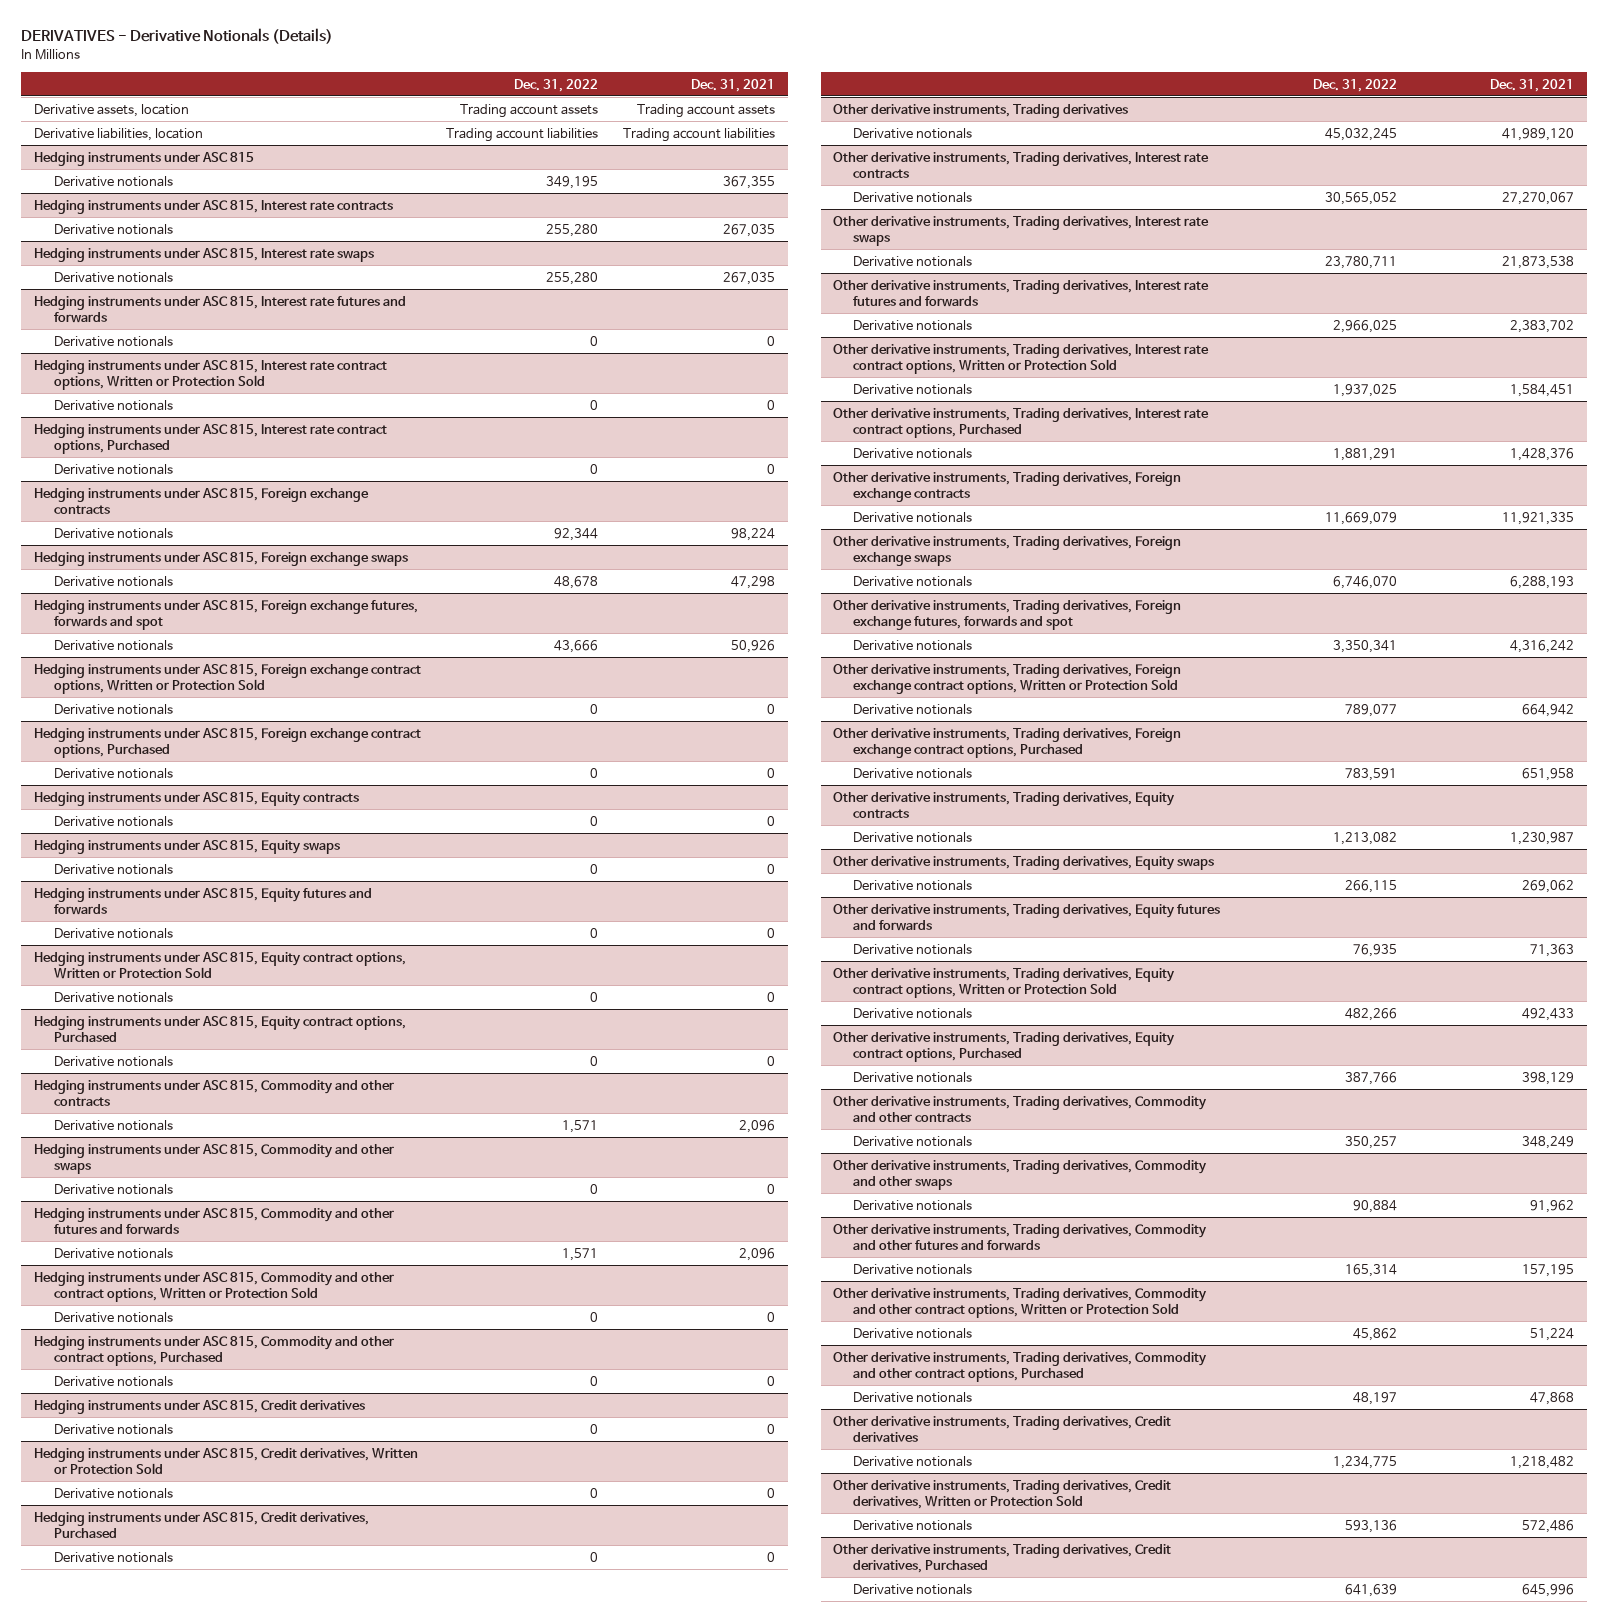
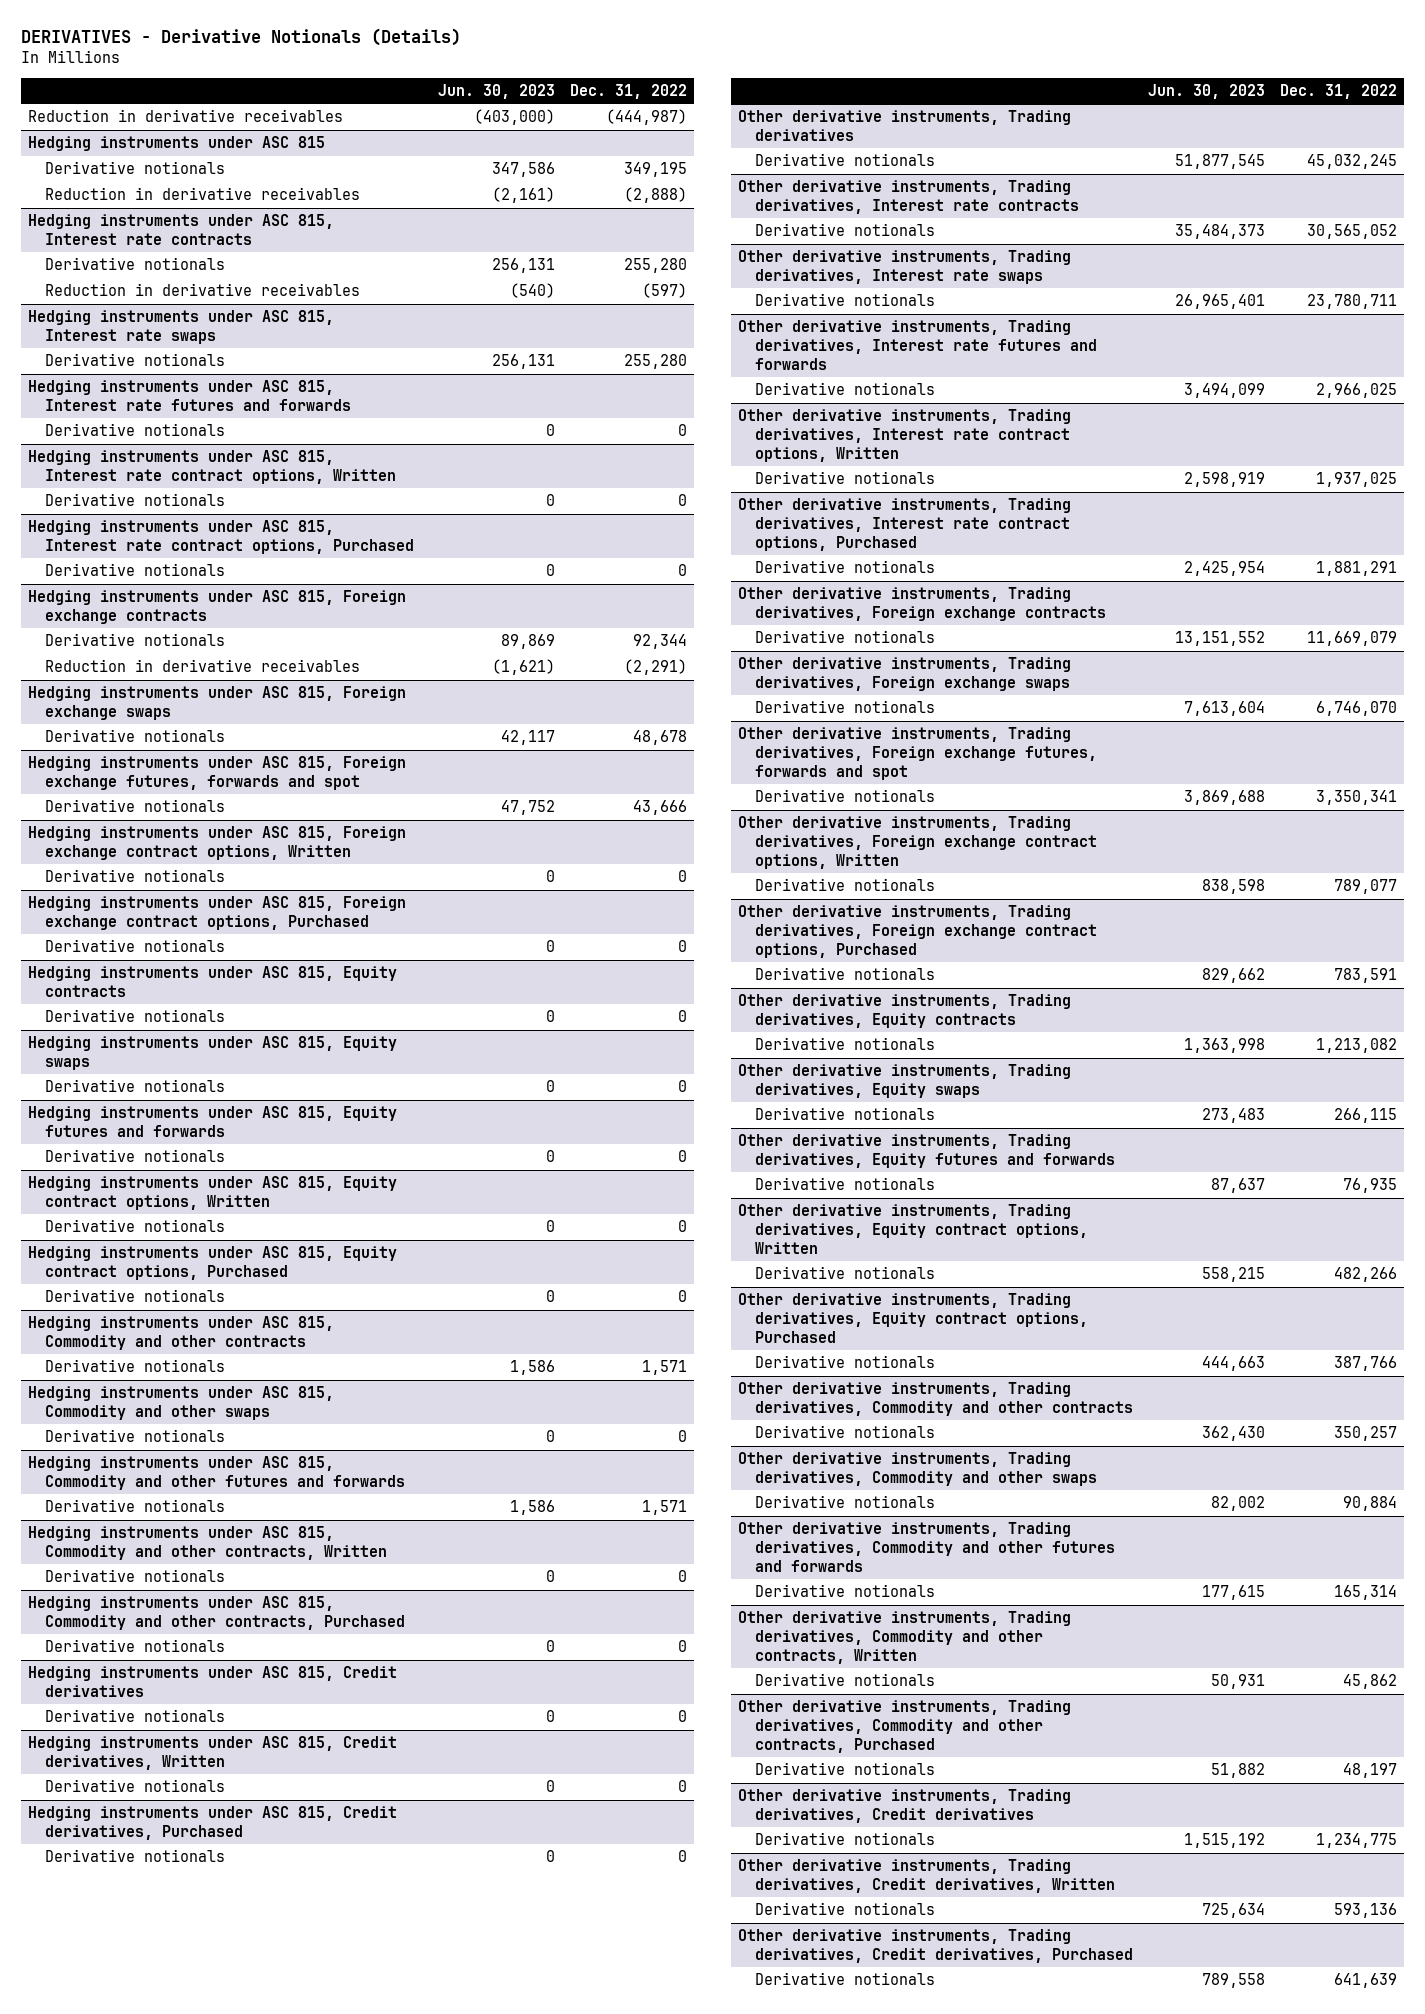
- | Dec. 31, 2022 | Dec. 31, 2021
+ | Jun. 30, 2023 | Dec. 31, 2022
- Derivative assets, location | Trading account assets | Trading account assets
- Derivative liabilities, location | Trading account liabilities | Trading account liabilities
+ Reduction in derivative receivables | (403,000) | (444,987)
@ Hedging instruments under ASC 815
+ Reduction in derivative receivables | (2,161) | (2,888)
@ Hedging instruments under ASC 815, Interest rate contracts
+ Reduction in derivative receivables | (540) | (597)
- Hedging instruments under ASC 815, Interest rate contract options, Written or Protection Sold
+ Hedging instruments under ASC 815, Interest rate contract options, Written
@ Hedging instruments under ASC 815, Foreign exchange contracts
+ Reduction in derivative receivables | (1,621) | (2,291)
- Hedging instruments under ASC 815, Foreign exchange contract options, Written or Protection Sold
+ Hedging instruments under ASC 815, Foreign exchange contract options, Written
- Hedging instruments under ASC 815, Equity contract options, Written or Protection Sold
+ Hedging instruments under ASC 815, Equity contract options, Written
- Hedging instruments under ASC 815, Commodity and other contract options, Written or Protection Sold
+ Hedging instruments under ASC 815, Commodity and other contracts, Written
- Hedging instruments under ASC 815, Commodity and other contract options, Purchased
+ Hedging instruments under ASC 815, Commodity and other contracts, Purchased
- Hedging instruments under ASC 815, Credit derivatives, Written or Protection Sold
+ Hedging instruments under ASC 815, Credit derivatives, Written
- Other derivative instruments, Trading derivatives, Interest rate contract options, Written or Protection Sold
+ Other derivative instruments, Trading derivatives, Interest rate contract options, Written
- Other derivative instruments, Trading derivatives, Foreign exchange contract options, Written or Protection Sold
+ Other derivative instruments, Trading derivatives, Foreign exchange contract options, Written
- Other derivative instruments, Trading derivatives, Equity contract options, Written or Protection Sold
+ Other derivative instruments, Trading derivatives, Equity contract options, Written
- Other derivative instruments, Trading derivatives, Commodity and other contract options, Written or Protection Sold
+ Other derivative instruments, Trading derivatives, Commodity and other contracts, Written
- Other derivative instruments, Trading derivatives, Commodity and other contract options, Purchased
+ Other derivative instruments, Trading derivatives, Commodity and other contracts, Purchased
- Other derivative instruments, Trading derivatives, Credit derivatives, Written or Protection Sold
+ Other derivative instruments, Trading derivatives, Credit derivatives, Written

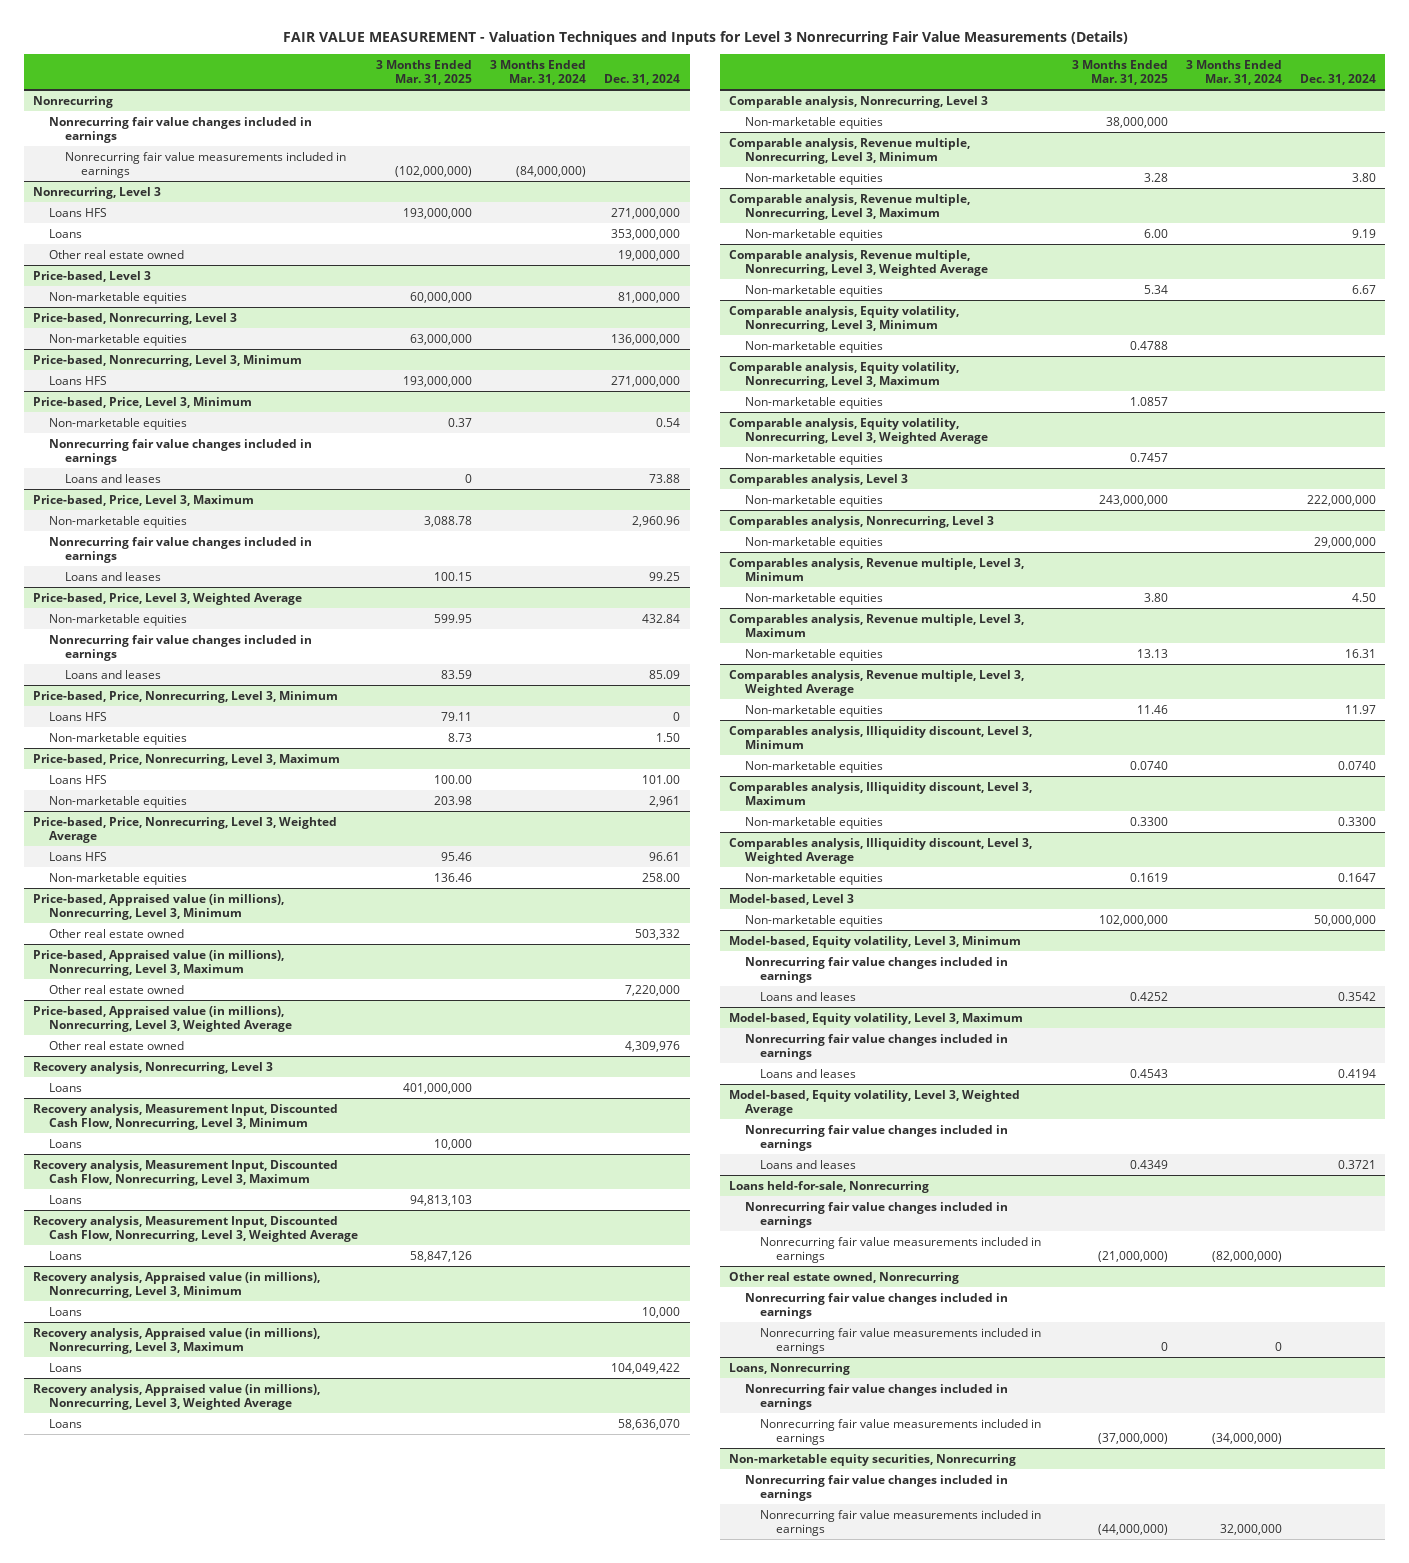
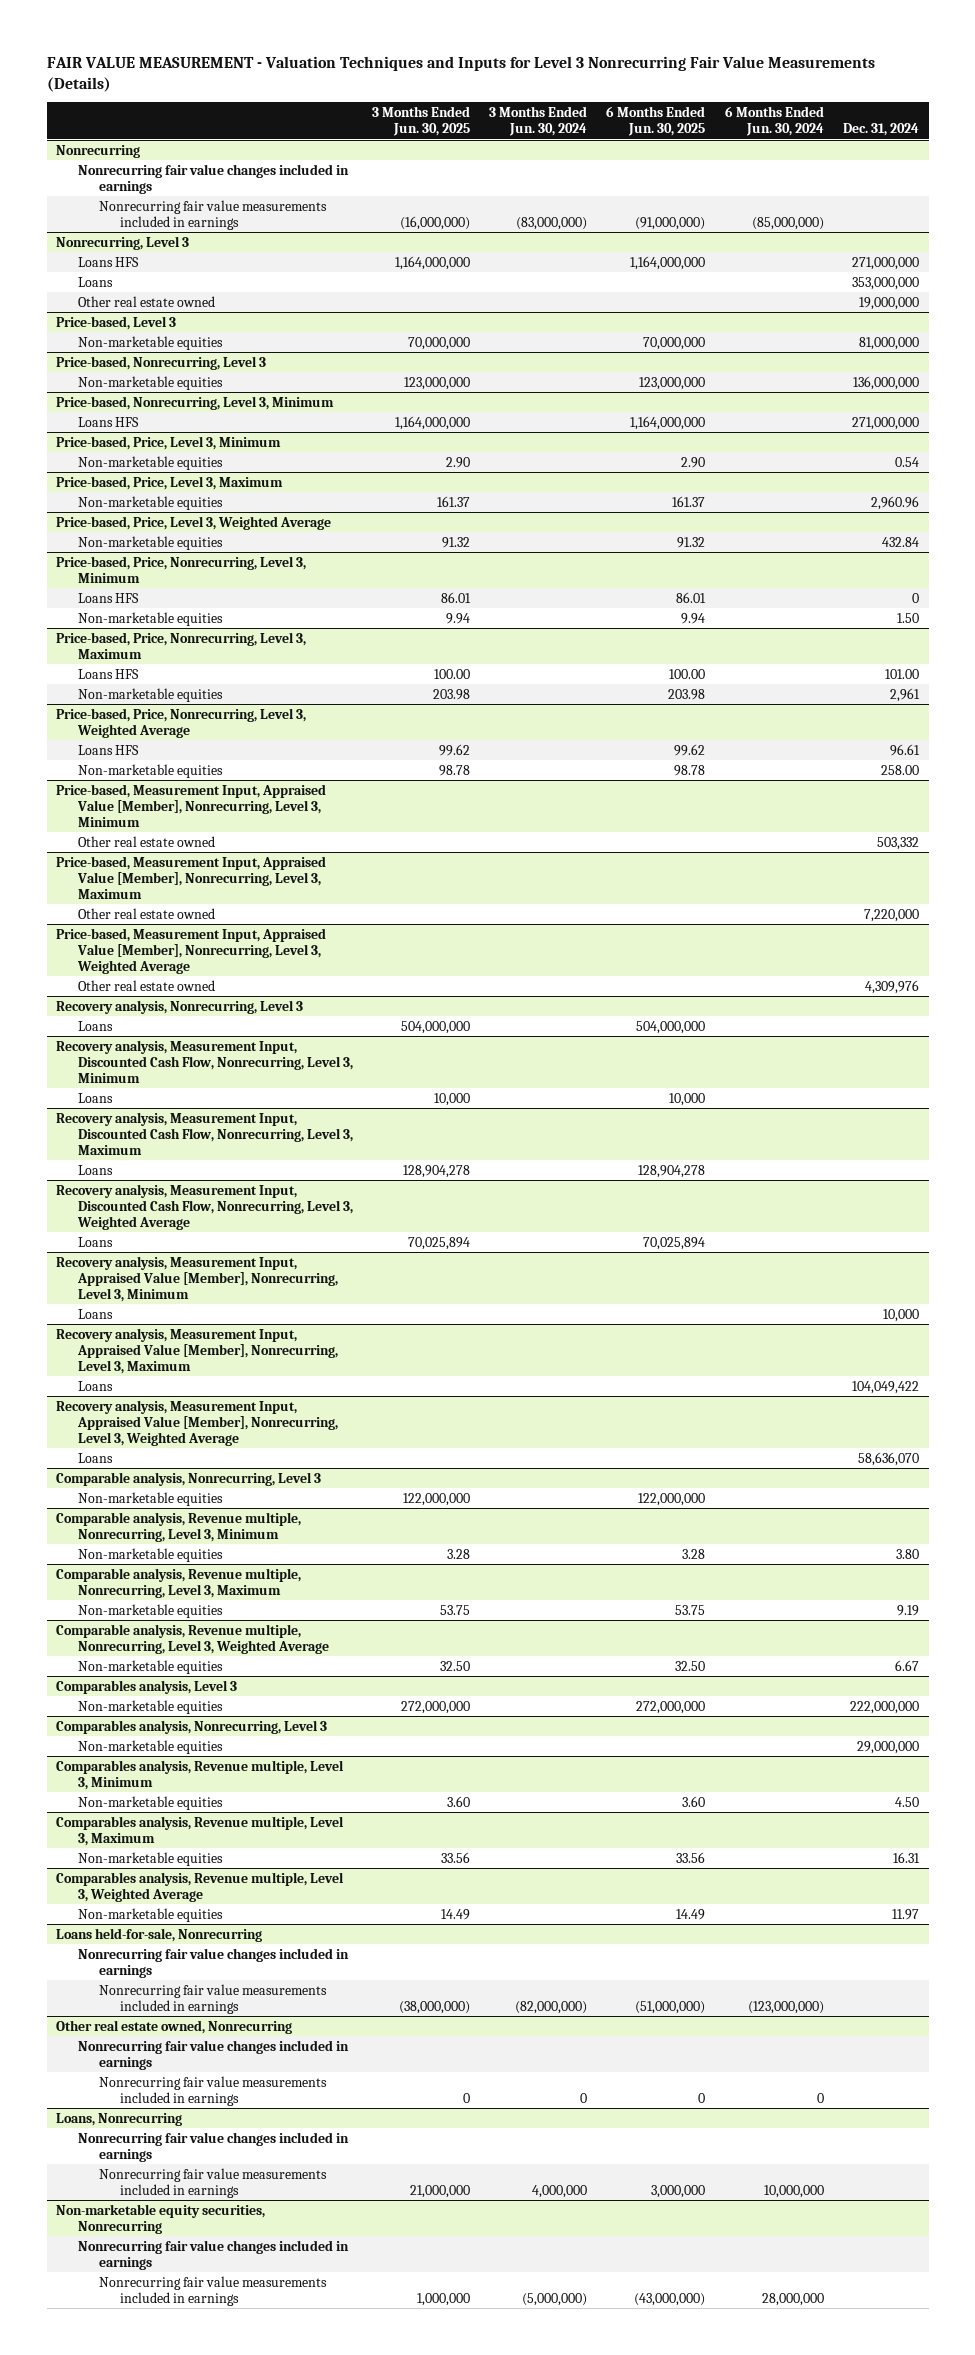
- | 3 Months Ended Mar. 31, 2025 | 3 Months Ended Mar. 31, 2024 | Dec. 31, 2024
+ | 3 Months Ended Jun. 30, 2025 | 3 Months Ended Jun. 30, 2024 | 6 Months Ended Jun. 30, 2025 | 6 Months Ended Jun. 30, 2024 | Dec. 31, 2024
@ Price-based, Price, Level 3, Minimum
- Nonrecurring fair value changes included in earnings
- Loans and leases | 0 | | 73.88
@ Price-based, Price, Level 3, Maximum
- Nonrecurring fair value changes included in earnings
- Loans and leases | 100.15 | | 99.25
@ Price-based, Price, Level 3, Weighted Average
- Nonrecurring fair value changes included in earnings
- Loans and leases | 83.59 | | 85.09
- Price-based, Appraised value (in millions), Nonrecurring, Level 3, Minimum
+ Price-based, Measurement Input, Appraised Value [Member], Nonrecurring, Level 3, Minimum
- Price-based, Appraised value (in millions), Nonrecurring, Level 3, Maximum
+ Price-based, Measurement Input, Appraised Value [Member], Nonrecurring, Level 3, Maximum
- Price-based, Appraised value (in millions), Nonrecurring, Level 3, Weighted Average
+ Price-based, Measurement Input, Appraised Value [Member], Nonrecurring, Level 3, Weighted Average
- Recovery analysis, Appraised value (in millions), Nonrecurring, Level 3, Minimum
+ Recovery analysis, Measurement Input, Appraised Value [Member], Nonrecurring, Level 3, Minimum
- Recovery analysis, Appraised value (in millions), Nonrecurring, Level 3, Maximum
+ Recovery analysis, Measurement Input, Appraised Value [Member], Nonrecurring, Level 3, Maximum
- Recovery analysis, Appraised value (in millions), Nonrecurring, Level 3, Weighted Average
+ Recovery analysis, Measurement Input, Appraised Value [Member], Nonrecurring, Level 3, Weighted Average
- Comparable analysis, Equity volatility, Nonrecurring, Level 3, Minimum
- Non-marketable equities | 0.4788 | |
- Comparable analysis, Equity volatility, Nonrecurring, Level 3, Maximum
- Non-marketable equities | 1.0857 | |
- Comparable analysis, Equity volatility, Nonrecurring, Level 3, Weighted Average
- Non-marketable equities | 0.7457 | |
- Comparables analysis, Illiquidity discount, Level 3, Minimum
- Non-marketable equities | 0.0740 | | 0.0740
- Comparables analysis, Illiquidity discount, Level 3, Maximum
- Non-marketable equities | 0.3300 | | 0.3300
- Comparables analysis, Illiquidity discount, Level 3, Weighted Average
- Non-marketable equities | 0.1619 | | 0.1647
- Model-based, Level 3
- Non-marketable equities | 102,000,000 | | 50,000,000
- Model-based, Equity volatility, Level 3, Minimum
- Nonrecurring fair value changes included in earnings
- Loans and leases | 0.4252 | | 0.3542
- Model-based, Equity volatility, Level 3, Maximum
- Nonrecurring fair value changes included in earnings
- Loans and leases | 0.4543 | | 0.4194
- Model-based, Equity volatility, Level 3, Weighted Average
- Nonrecurring fair value changes included in earnings
- Loans and leases | 0.4349 | | 0.3721

